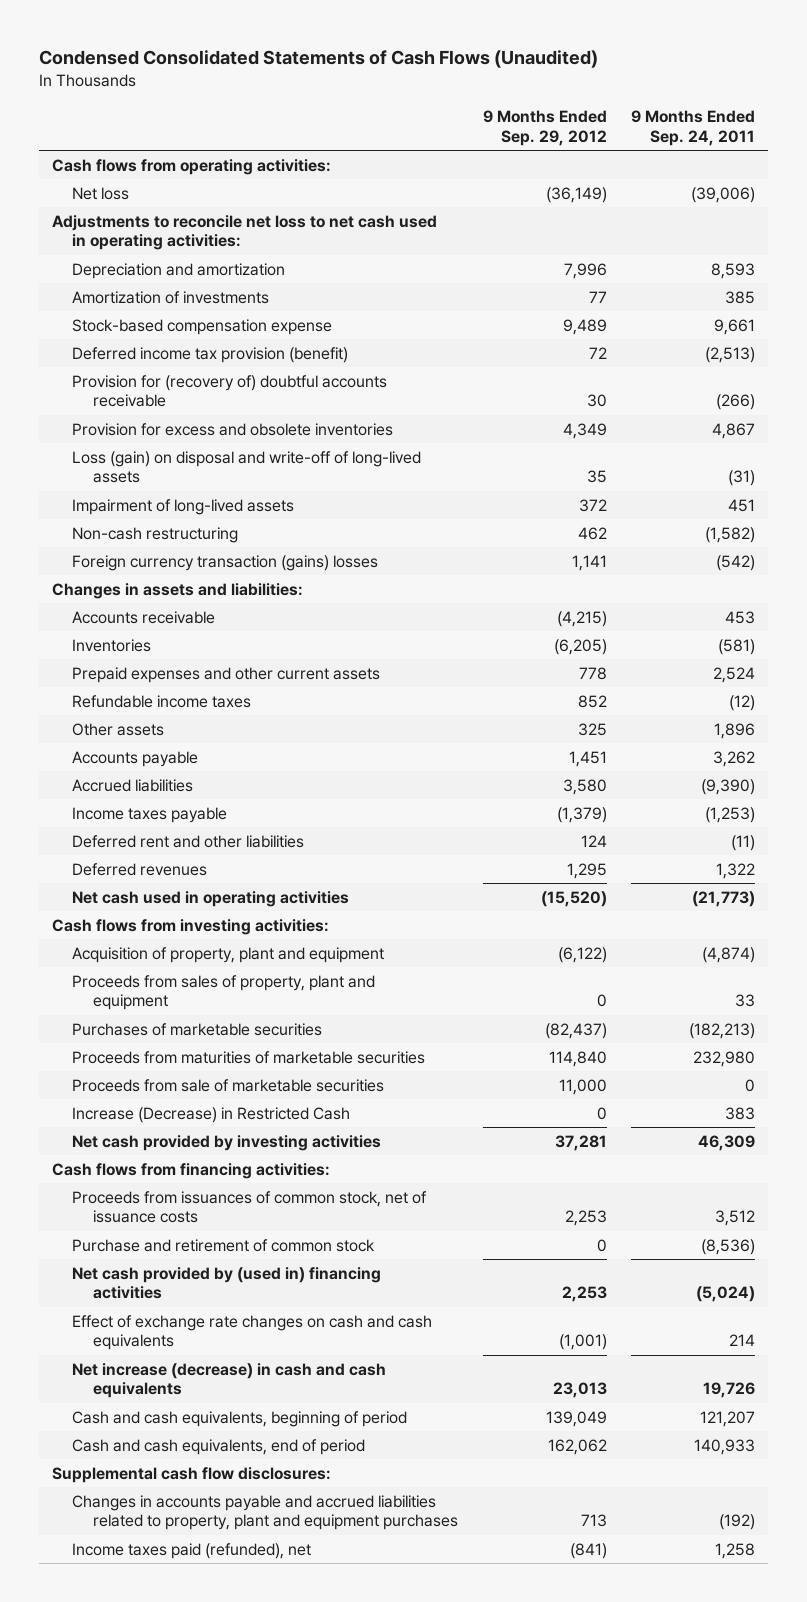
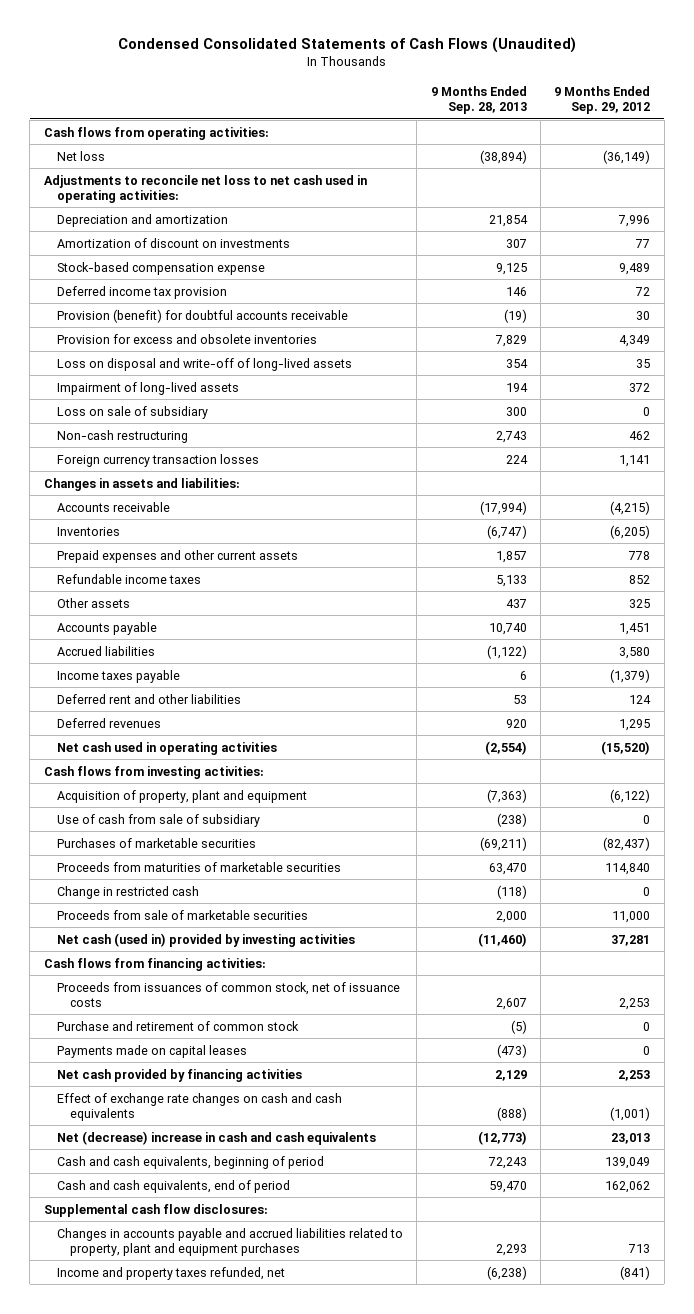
- | 9 Months Ended Sep. 29, 2012 | 9 Months Ended Sep. 24, 2011
+ | 9 Months Ended Sep. 28, 2013 | 9 Months Ended Sep. 29, 2012
- Amortization of investments | 77 | 385
+ Amortization of discount on investments | 307 | 77
- Deferred income tax provision (benefit) | 72 | (2,513)
- Provision for (recovery of) doubtful accounts receivable | 30 | (266)
+ Deferred income tax provision | 146 | 72
+ Provision (benefit) for doubtful accounts receivable | (19) | 30
- Loss (gain) on disposal and write-off of long-lived assets | 35 | (31)
+ Loss on disposal and write-off of long-lived assets | 354 | 35
+ Loss on sale of subsidiary | 300 | 0
- Foreign currency transaction (gains) losses | 1,141 | (542)
+ Foreign currency transaction losses | 224 | 1,141
- Proceeds from sales of property, plant and equipment | 0 | 33
+ Use of cash from sale of subsidiary | (238) | 0
+ Change in restricted cash | (118) | 0
- Increase (Decrease) in Restricted Cash | 0 | 383
- Net cash provided by investing activities | 37,281 | 46,309
+ Net cash (used in) provided by investing activities | (11,460) | 37,281
- Net cash provided by (used in) financing activities | 2,253 | (5,024)
+ Payments made on capital leases | (473) | 0
+ Net cash provided by financing activities | 2,129 | 2,253
- Net increase (decrease) in cash and cash equivalents | 23,013 | 19,726
+ Net (decrease) increase in cash and cash equivalents | (12,773) | 23,013
- Income taxes paid (refunded), net | (841) | 1,258
+ Income and property taxes refunded, net | (6,238) | (841)

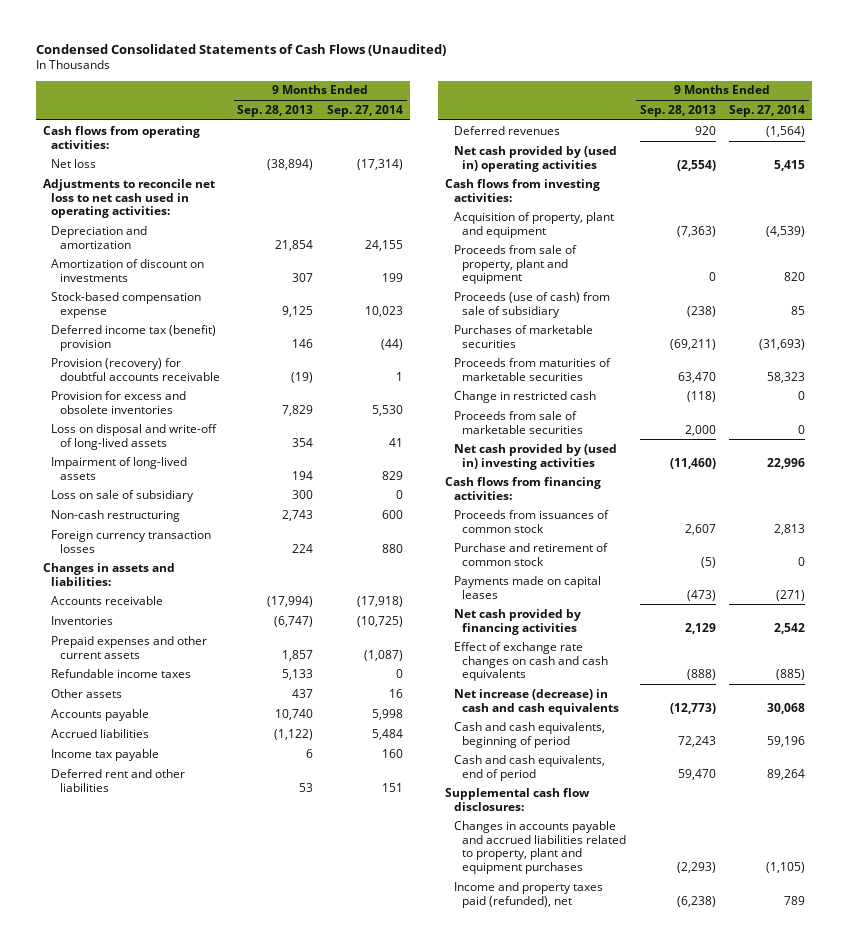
- | 9 Months Ended Sep. 28, 2013 | 9 Months Ended Sep. 29, 2012
+ | 9 Months Ended Sep. 28, 2013 | 9 Months Ended Sep. 27, 2014
- Deferred income tax provision | 146 | 72
- Provision (benefit) for doubtful accounts receivable | (19) | 30
+ Deferred income tax (benefit) provision | 146 | (44)
+ Provision (recovery) for doubtful accounts receivable | (19) | 1
- Income taxes payable | 6 | (1,379)
+ Income tax payable | 6 | 160
- Net cash used in operating activities | (2,554) | (15,520)
+ Net cash provided by (used in) operating activities | (2,554) | 5,415
- Use of cash from sale of subsidiary | (238) | 0
+ Proceeds from sale of property, plant and equipment | 0 | 820
+ Proceeds (use of cash) from sale of subsidiary | (238) | 85
- Net cash (used in) provided by investing activities | (11,460) | 37,281
+ Net cash provided by (used in) investing activities | (11,460) | 22,996
- Proceeds from issuances of common stock, net of issuance costs | 2,607 | 2,253
+ Proceeds from issuances of common stock | 2,607 | 2,813
- Net (decrease) increase in cash and cash equivalents | (12,773) | 23,013
+ Net increase (decrease) in cash and cash equivalents | (12,773) | 30,068
- Changes in accounts payable and accrued liabilities related to property, plant and equipment purchases | 2,293 | 713
- Income and property taxes refunded, net | (6,238) | (841)
+ Changes in accounts payable and accrued liabilities related to property, plant and equipment purchases | (2,293) | (1,105)
+ Income and property taxes paid (refunded), net | (6,238) | 789

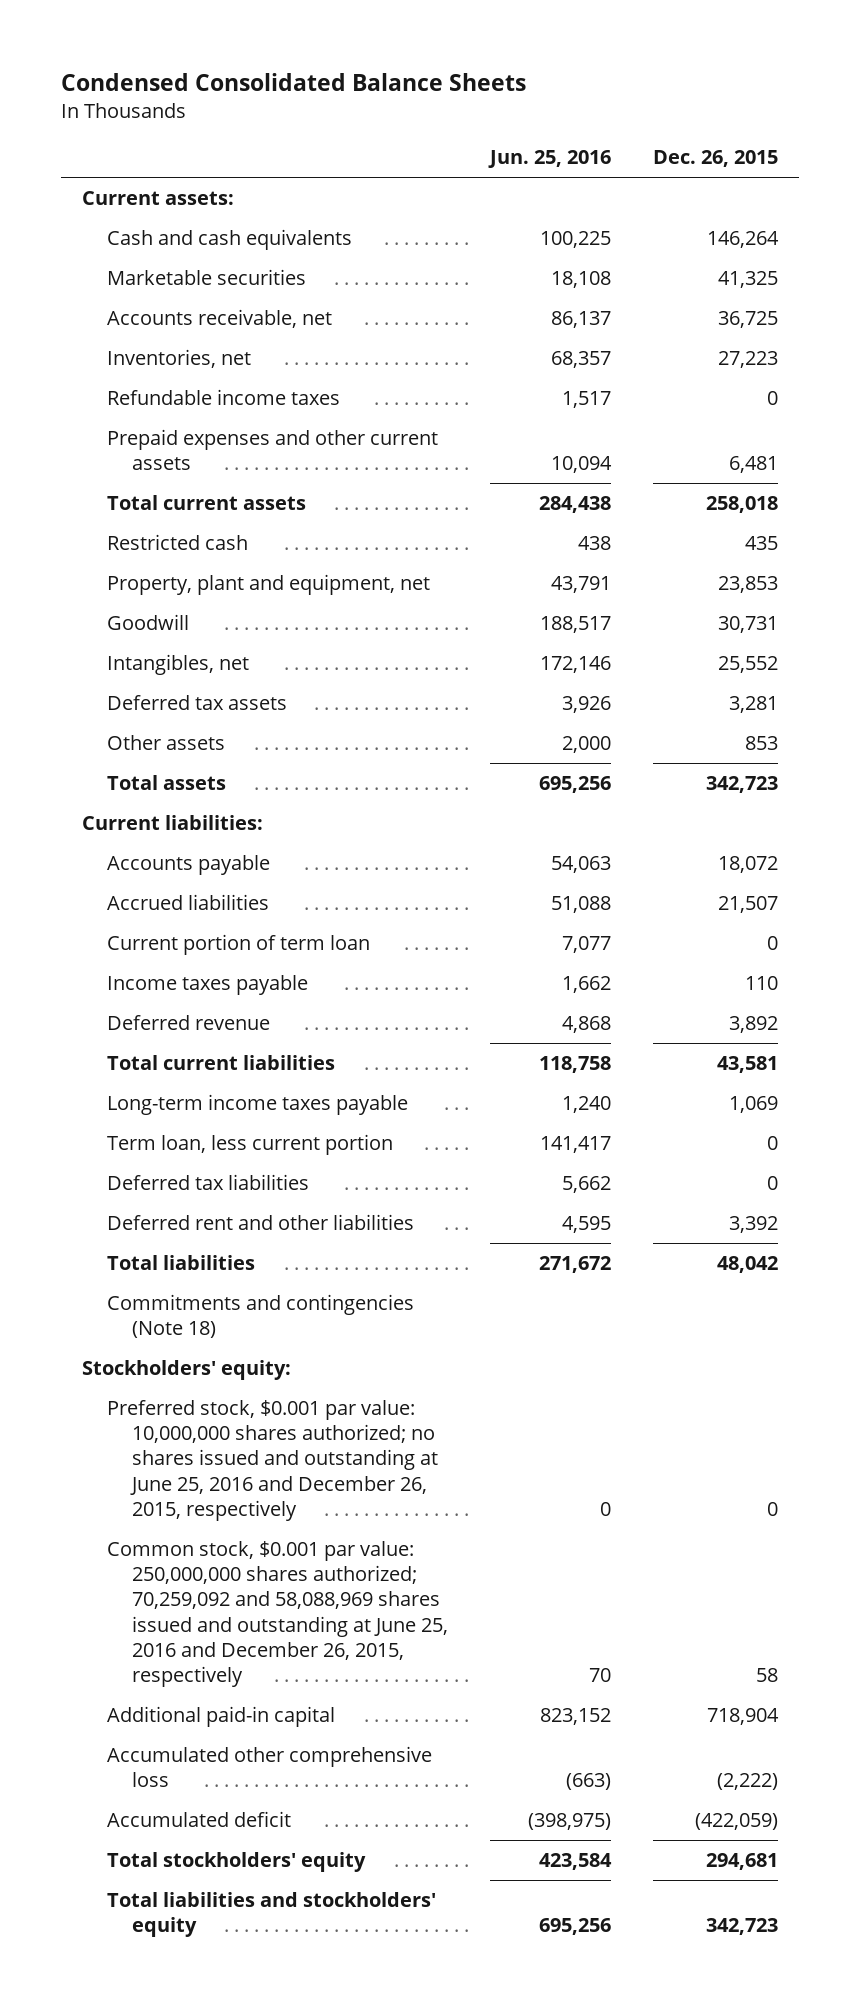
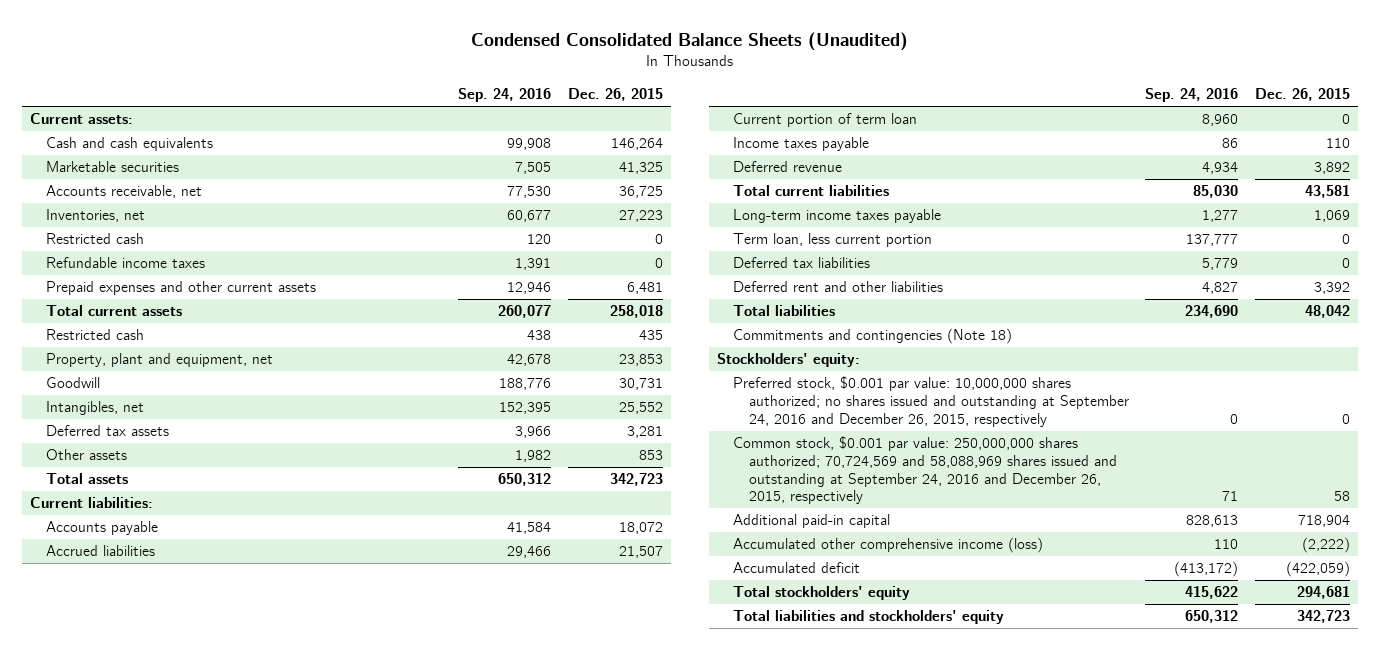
- Condensed Consolidated Balance Sheets
+ Condensed Consolidated Balance Sheets (Unaudited)
- | Jun. 25, 2016 | Dec. 26, 2015
+ | Sep. 24, 2016 | Dec. 26, 2015
+ Restricted cash | 120 | 0
- Preferred stock, $0.001 par value: 10,000,000 shares authorized; no shares issued and outstanding at June 25, 2016 and December 26, 2015, respectively | 0 | 0
- Common stock, $0.001 par value: 250,000,000 shares authorized; 70,259,092 and 58,088,969 shares issued and outstanding at June 25, 2016 and December 26, 2015, respectively | 70 | 58
+ Preferred stock, $0.001 par value: 10,000,000 shares authorized; no shares issued and outstanding at September 24, 2016 and December 26, 2015, respectively | 0 | 0
+ Common stock, $0.001 par value: 250,000,000 shares authorized; 70,724,569 and 58,088,969 shares issued and outstanding at September 24, 2016 and December 26, 2015, respectively | 71 | 58
- Accumulated other comprehensive loss | (663) | (2,222)
+ Accumulated other comprehensive income (loss) | 110 | (2,222)

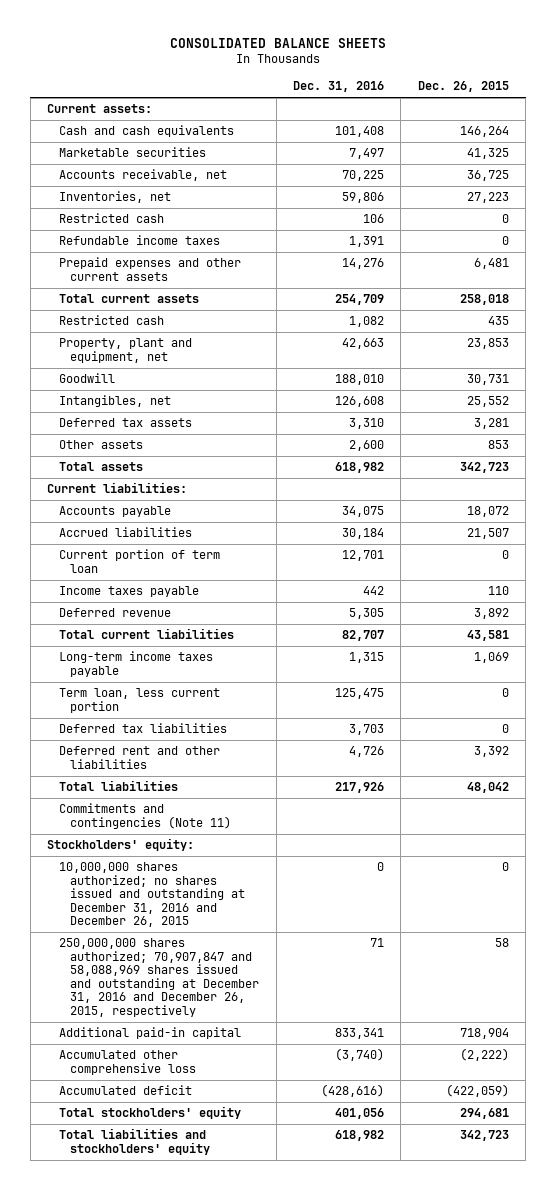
- Condensed Consolidated Balance Sheets (Unaudited)
+ CONSOLIDATED BALANCE SHEETS
- | Sep. 24, 2016 | Dec. 26, 2015
+ | Dec. 31, 2016 | Dec. 26, 2015
- Commitments and contingencies (Note 18)
+ Commitments and contingencies (Note 11)
- Preferred stock, $0.001 par value: 10,000,000 shares authorized; no shares issued and outstanding at September 24, 2016 and December 26, 2015, respectively | 0 | 0
- Common stock, $0.001 par value: 250,000,000 shares authorized; 70,724,569 and 58,088,969 shares issued and outstanding at September 24, 2016 and December 26, 2015, respectively | 71 | 58
+ 10,000,000 shares authorized; no shares issued and outstanding at December 31, 2016 and December 26, 2015 | 0 | 0
+ 250,000,000 shares authorized; 70,907,847 and 58,088,969 shares issued and outstanding at December 31, 2016 and December 26, 2015, respectively | 71 | 58
- Accumulated other comprehensive income (loss) | 110 | (2,222)
+ Accumulated other comprehensive loss | (3,740) | (2,222)

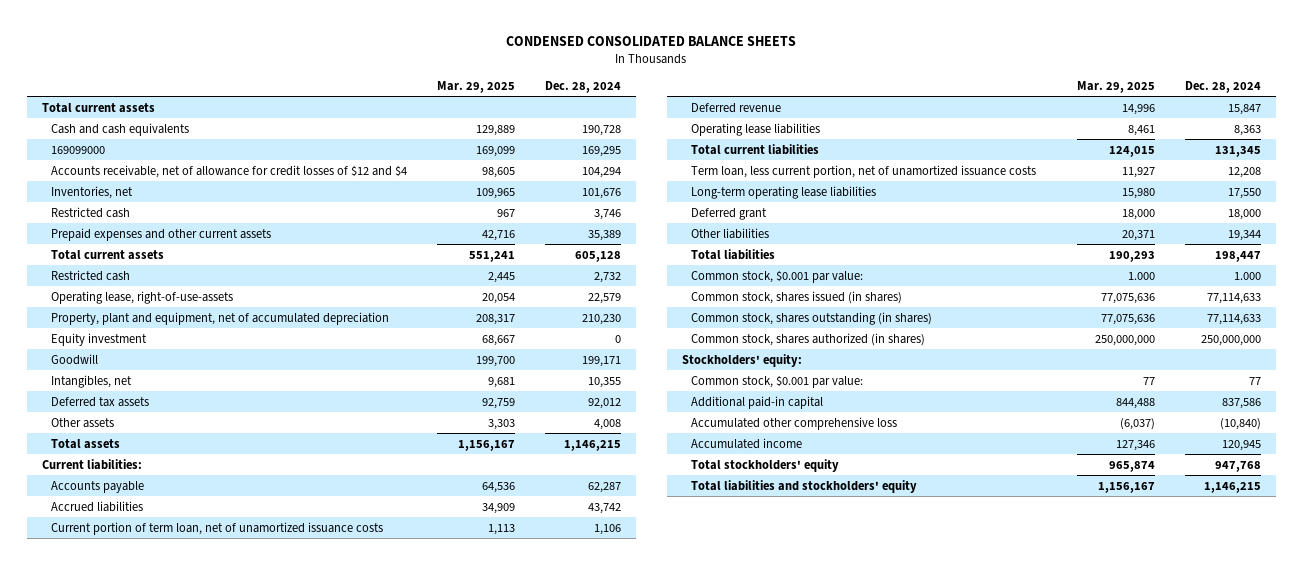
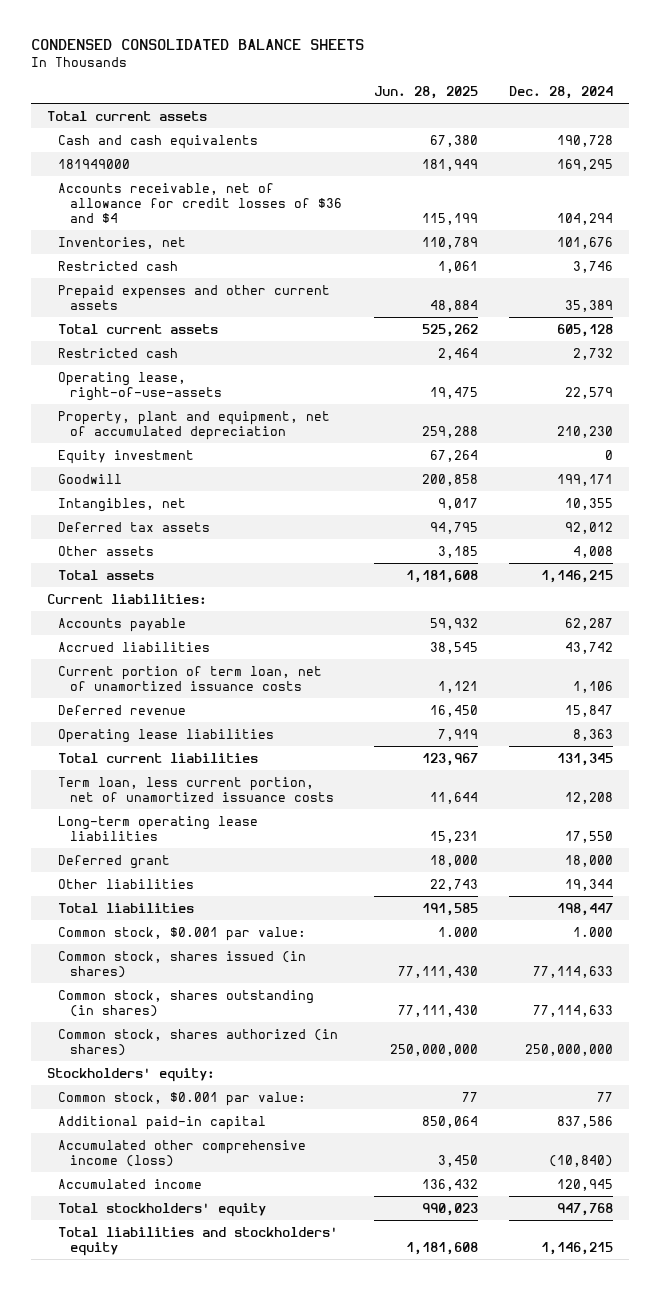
- | Mar. 29, 2025 | Dec. 28, 2024
+ | Jun. 28, 2025 | Dec. 28, 2024
- 169099000 | 169,099 | 169,295
- Accounts receivable, net of allowance for credit losses of $12 and $4 | 98,605 | 104,294
+ 181949000 | 181,949 | 169,295
+ Accounts receivable, net of allowance for credit losses of $36 and $4 | 115,199 | 104,294
- Accumulated other comprehensive loss | (6,037) | (10,840)
+ Accumulated other comprehensive income (loss) | 3,450 | (10,840)

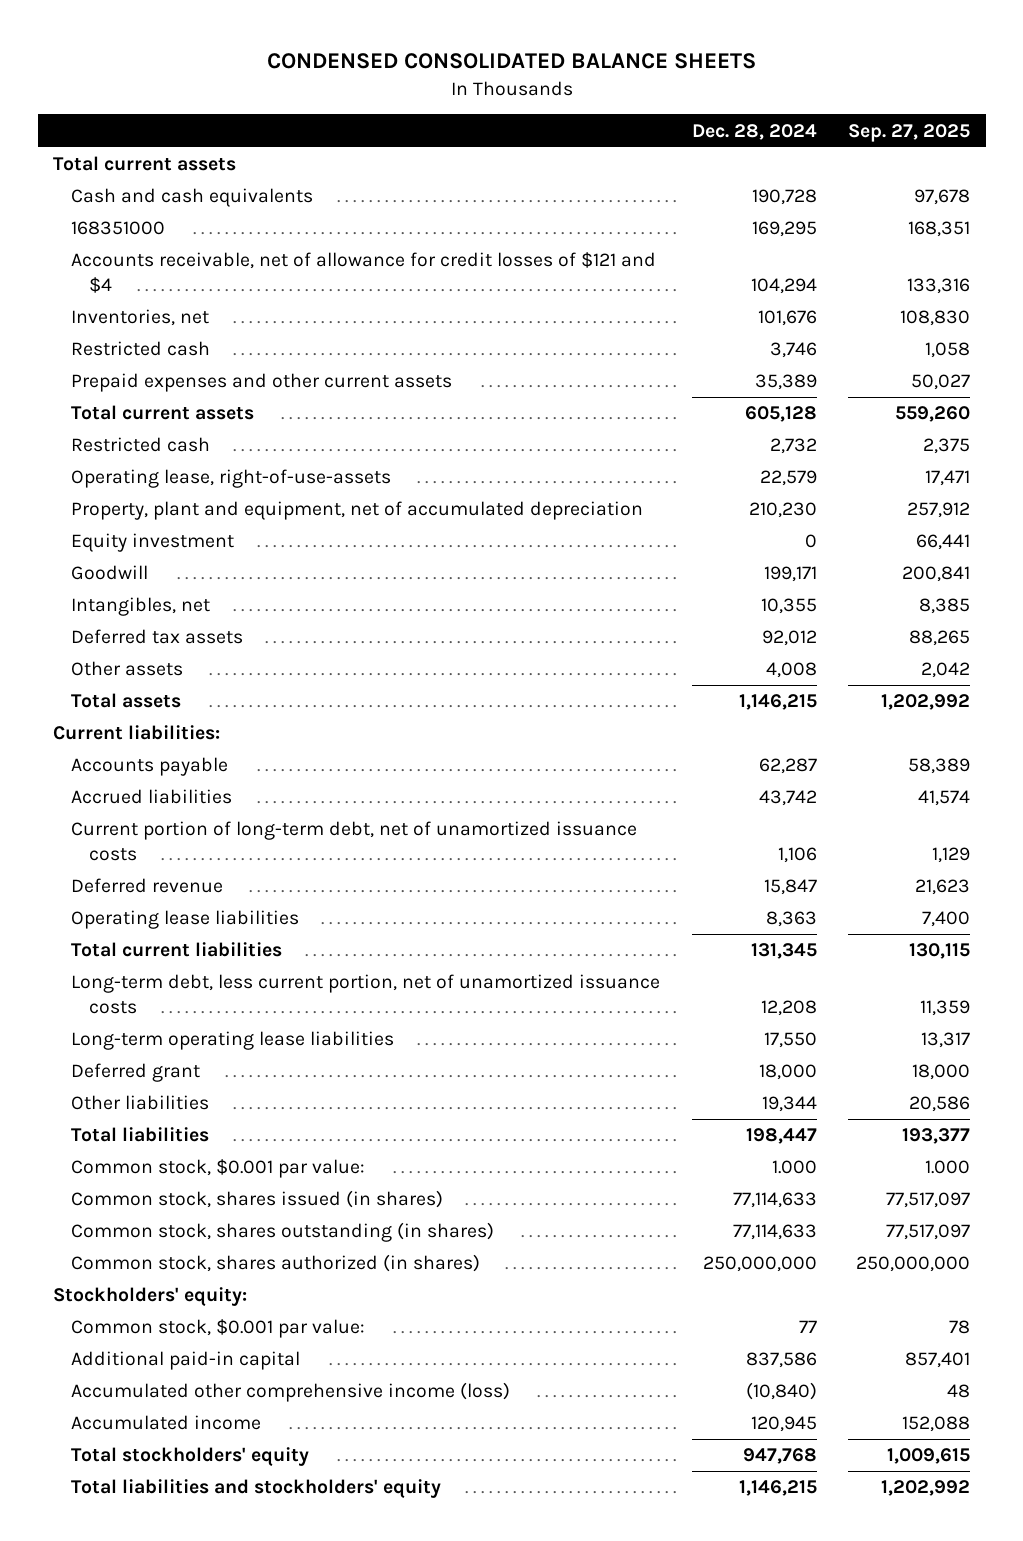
- | Jun. 28, 2025 | Dec. 28, 2024
+ | Dec. 28, 2024 | Sep. 27, 2025
- 181949000 | 181,949 | 169,295
- Accounts receivable, net of allowance for credit losses of $36 and $4 | 115,199 | 104,294
+ 168351000 | 169,295 | 168,351
+ Accounts receivable, net of allowance for credit losses of $121 and $4 | 104,294 | 133,316
- Current portion of term loan, net of unamortized issuance costs | 1,121 | 1,106
+ Current portion of long-term debt, net of unamortized issuance costs | 1,106 | 1,129
- Term loan, less current portion, net of unamortized issuance costs | 11,644 | 12,208
+ Long-term debt, less current portion, net of unamortized issuance costs | 12,208 | 11,359

